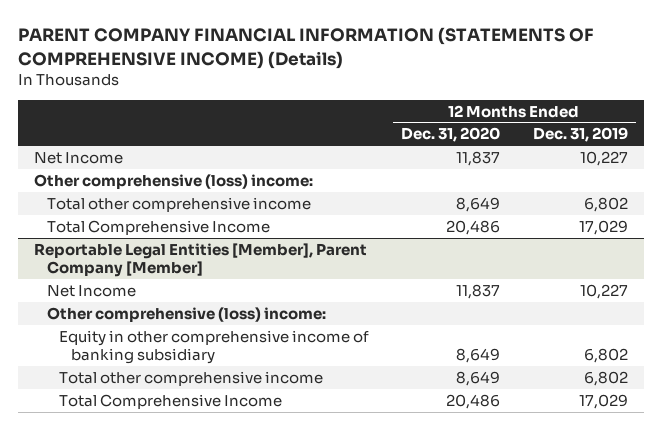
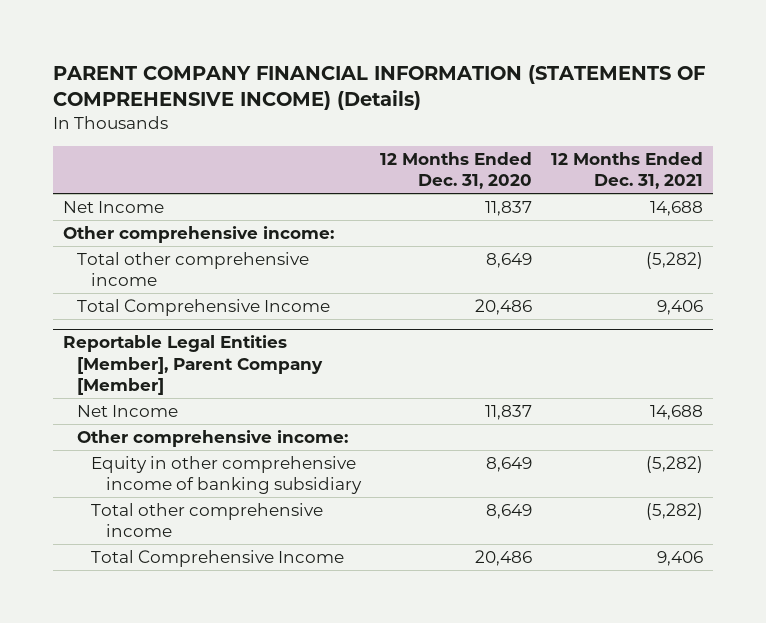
- | 12 Months Ended Dec. 31, 2020 | 12 Months Ended Dec. 31, 2019
+ | 12 Months Ended Dec. 31, 2020 | 12 Months Ended Dec. 31, 2021
- Other comprehensive (loss) income:
+ Other comprehensive income:
@ Reportable Legal Entities [Member], Parent Company [Member]
- Other comprehensive (loss) income:
+ Other comprehensive income:

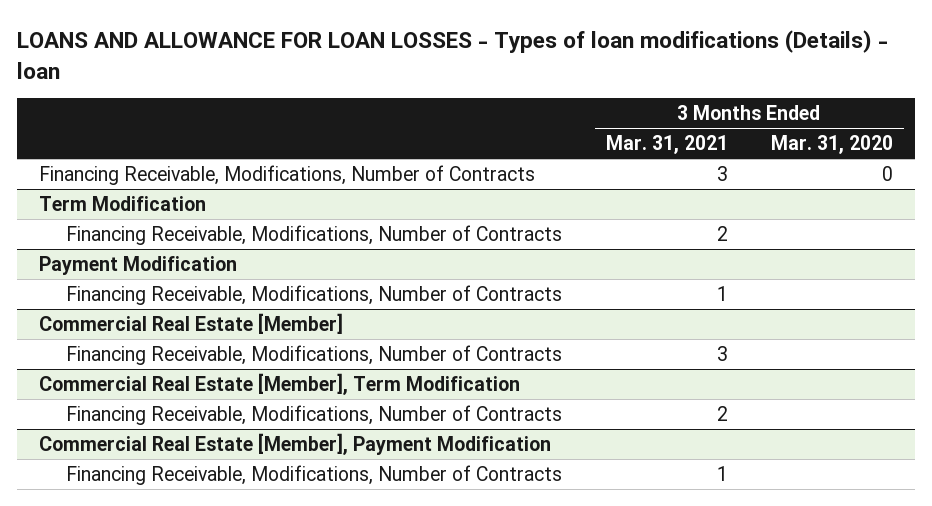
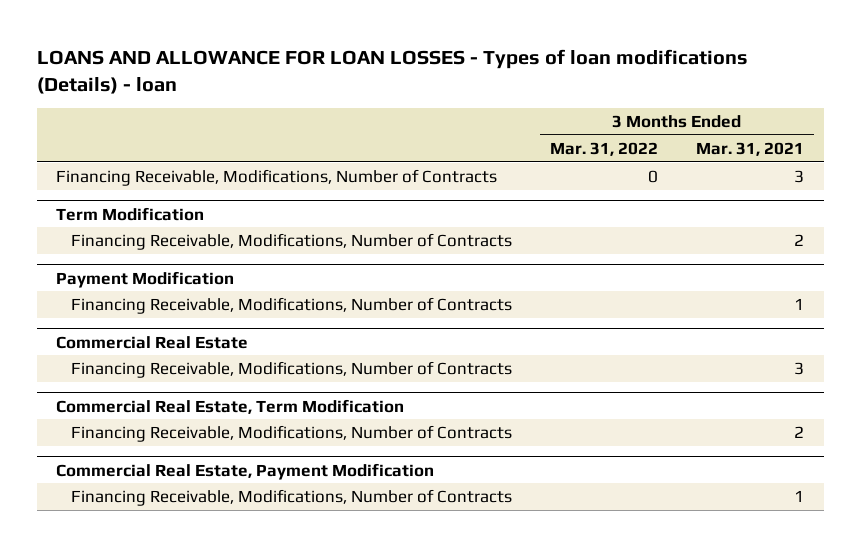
- | 3 Months Ended Mar. 31, 2021 | 3 Months Ended Mar. 31, 2020
+ | 3 Months Ended Mar. 31, 2022 | 3 Months Ended Mar. 31, 2021
- Commercial Real Estate [Member]
+ Commercial Real Estate
- Commercial Real Estate [Member], Term Modification
+ Commercial Real Estate, Term Modification
- Commercial Real Estate [Member], Payment Modification
+ Commercial Real Estate, Payment Modification

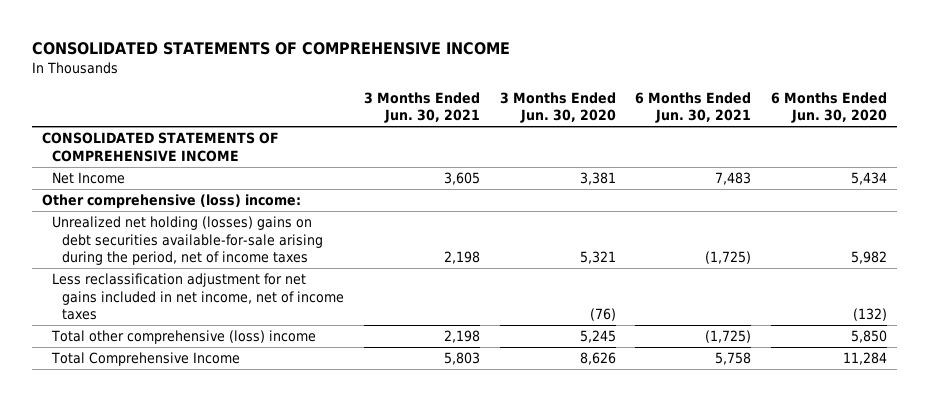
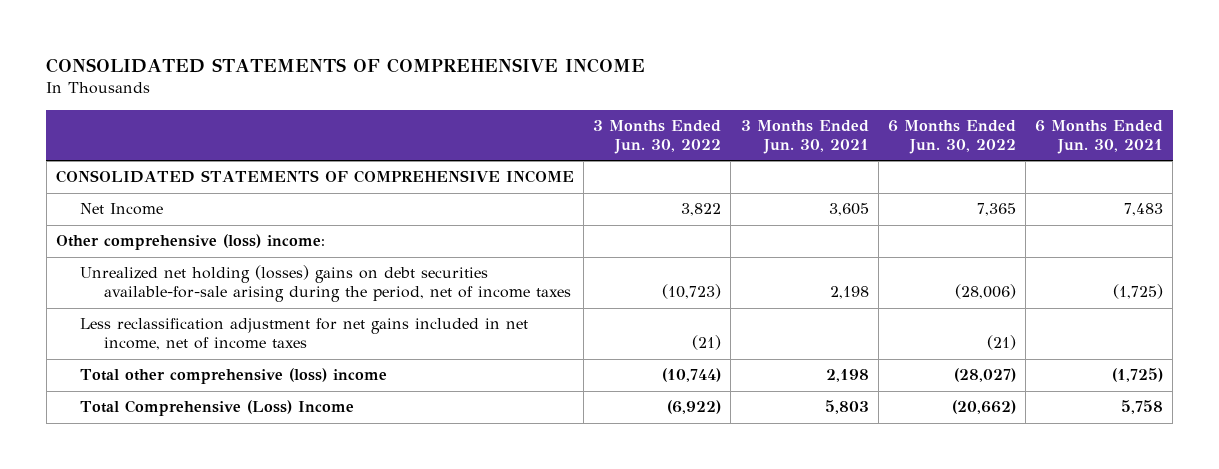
- | 3 Months Ended Jun. 30, 2021 | 3 Months Ended Jun. 30, 2020 | 6 Months Ended Jun. 30, 2021 | 6 Months Ended Jun. 30, 2020
+ | 3 Months Ended Jun. 30, 2022 | 3 Months Ended Jun. 30, 2021 | 6 Months Ended Jun. 30, 2022 | 6 Months Ended Jun. 30, 2021
- Total Comprehensive Income | 5,803 | 8,626 | 5,758 | 11,284
+ Total Comprehensive (Loss) Income | (6,922) | 5,803 | (20,662) | 5,758

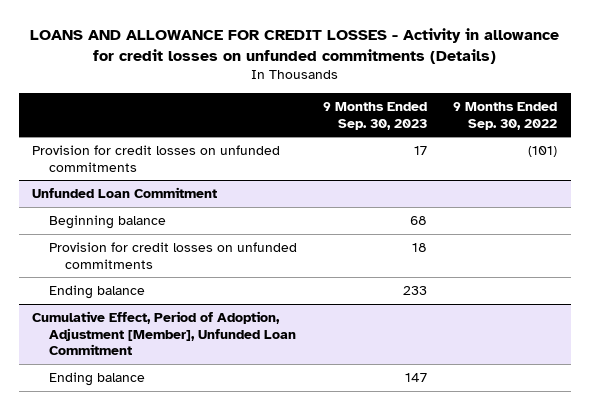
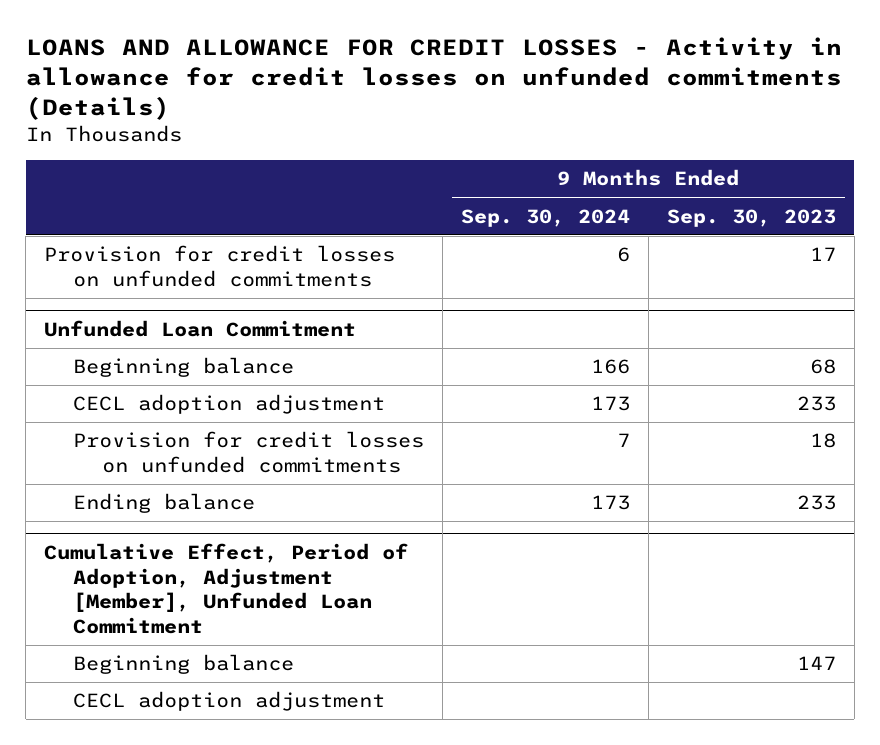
- | 9 Months Ended Sep. 30, 2023 | 9 Months Ended Sep. 30, 2022
+ | 9 Months Ended Sep. 30, 2024 | 9 Months Ended Sep. 30, 2023
@ Unfunded Loan Commitment
+ CECL adoption adjustment | 173 | 233
@ Cumulative Effect, Period of Adoption, Adjustment [Member], Unfunded Loan Commitment
- Ending balance | 147 |
+ Beginning balance | | 147
+ CECL adoption adjustment

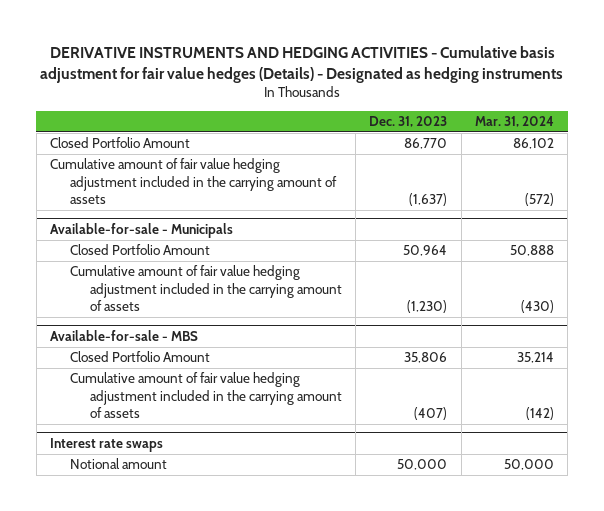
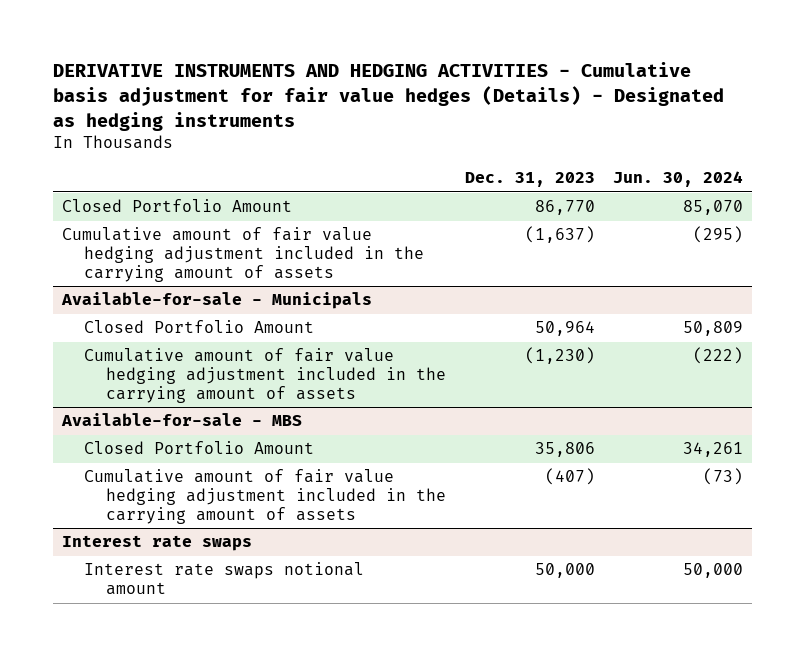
- | Dec. 31, 2023 | Mar. 31, 2024
+ | Dec. 31, 2023 | Jun. 30, 2024
@ Interest rate swaps
- Notional amount | 50,000 | 50,000
+ Interest rate swaps notional amount | 50,000 | 50,000

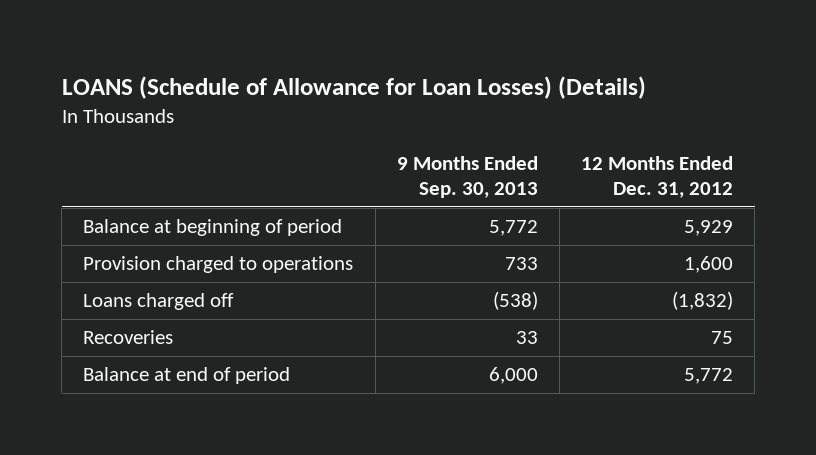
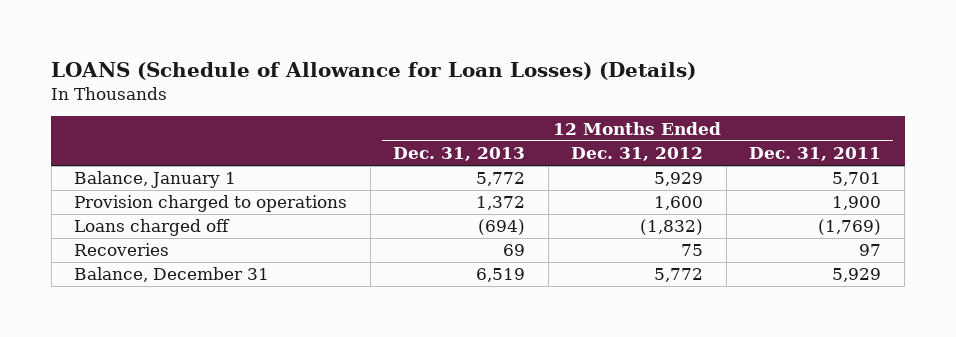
- | 9 Months Ended Sep. 30, 2013 | 12 Months Ended Dec. 31, 2012
+ | 12 Months Ended Dec. 31, 2013 | 12 Months Ended Dec. 31, 2012 | 12 Months Ended Dec. 31, 2011
- Balance at beginning of period | 5,772 | 5,929
+ Balance, January 1 | 5,772 | 5,929 | 5,701
- Balance at end of period | 6,000 | 5,772
+ Balance, December 31 | 6,519 | 5,772 | 5,929

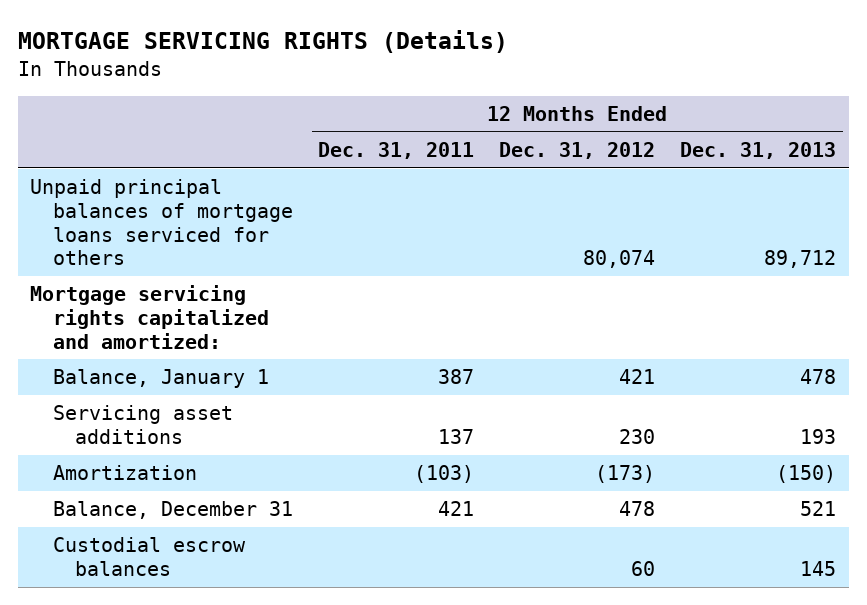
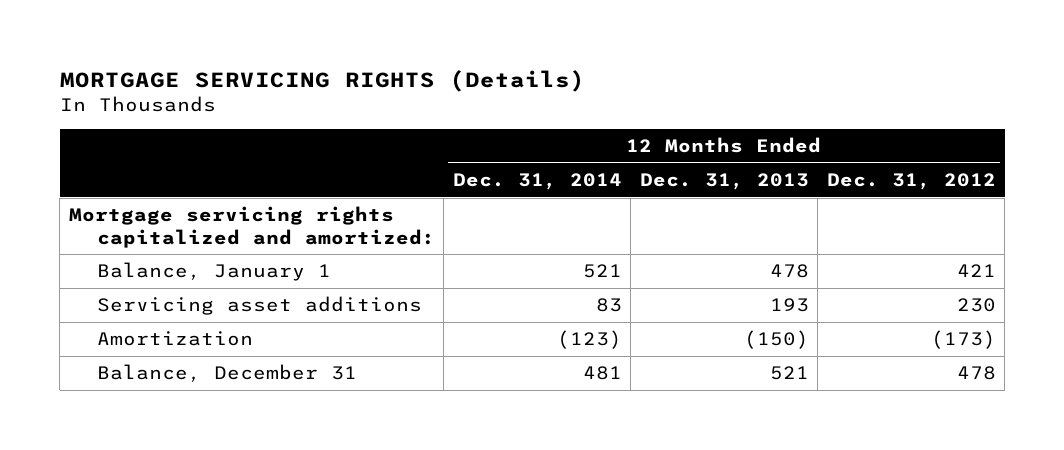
- | 12 Months Ended Dec. 31, 2011 | 12 Months Ended Dec. 31, 2012 | 12 Months Ended Dec. 31, 2013
+ | 12 Months Ended Dec. 31, 2014 | 12 Months Ended Dec. 31, 2013 | 12 Months Ended Dec. 31, 2012
- Unpaid principal balances of mortgage loans serviced for others | | 80,074 | 89,712
- Custodial escrow balances | | 60 | 145

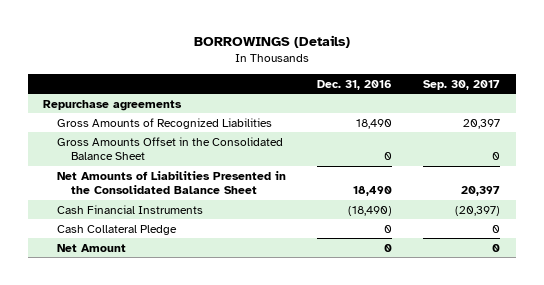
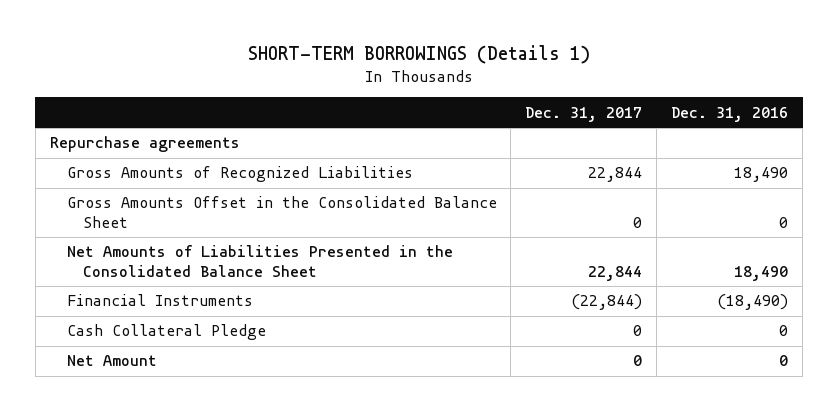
- BORROWINGS (Details)
+ SHORT-TERM BORROWINGS (Details 1)
- | Dec. 31, 2016 | Sep. 30, 2017
+ | Dec. 31, 2017 | Dec. 31, 2016
- Cash Financial Instruments | (18,490) | (20,397)
+ Financial Instruments | (22,844) | (18,490)

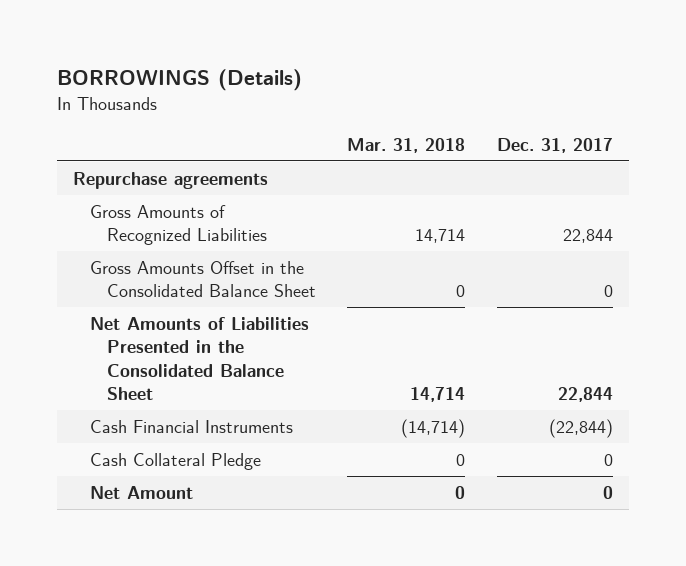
- SHORT-TERM BORROWINGS (Details 1)
+ BORROWINGS (Details)
- | Dec. 31, 2017 | Dec. 31, 2016
+ | Mar. 31, 2018 | Dec. 31, 2017
- Financial Instruments | (22,844) | (18,490)
+ Cash Financial Instruments | (14,714) | (22,844)

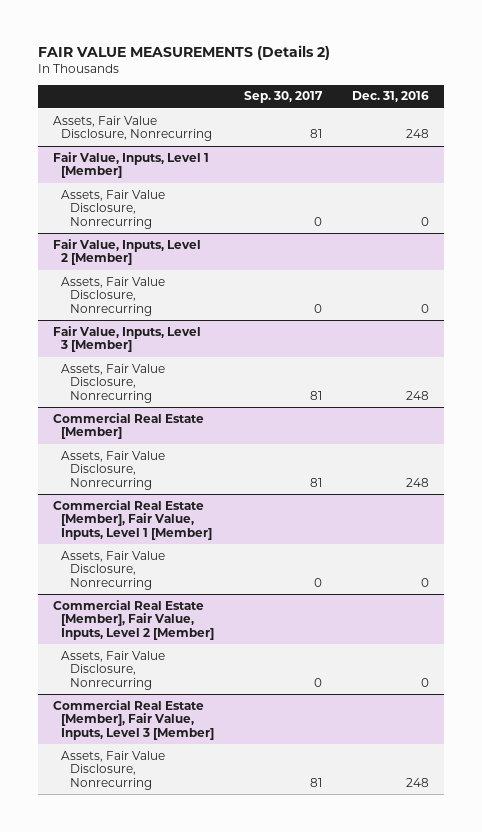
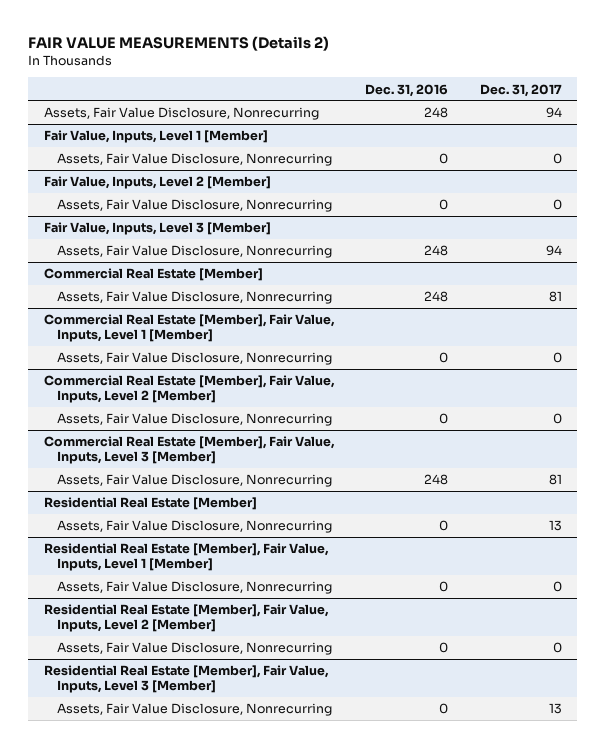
- | Sep. 30, 2017 | Dec. 31, 2016
+ | Dec. 31, 2016 | Dec. 31, 2017
+ Residential Real Estate [Member]
+ Assets, Fair Value Disclosure, Nonrecurring | 0 | 13
+ Residential Real Estate [Member], Fair Value, Inputs, Level 1 [Member]
+ Assets, Fair Value Disclosure, Nonrecurring | 0 | 0
+ Residential Real Estate [Member], Fair Value, Inputs, Level 2 [Member]
+ Assets, Fair Value Disclosure, Nonrecurring | 0 | 0
+ Residential Real Estate [Member], Fair Value, Inputs, Level 3 [Member]
+ Assets, Fair Value Disclosure, Nonrecurring | 0 | 13

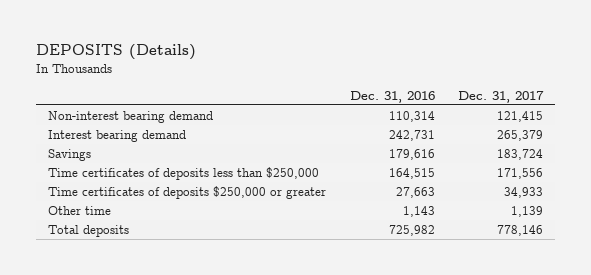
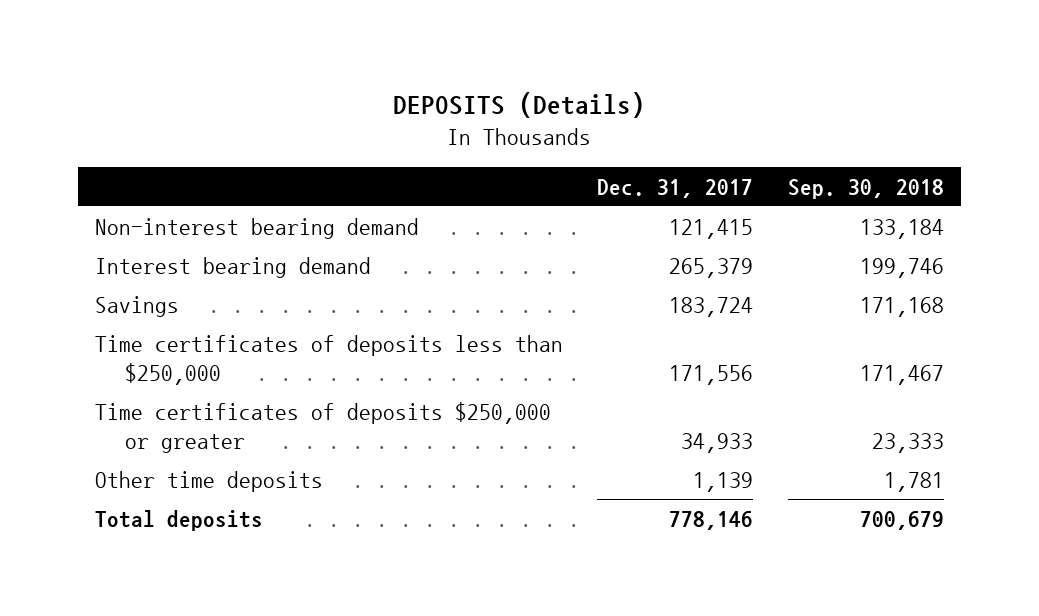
- | Dec. 31, 2016 | Dec. 31, 2017
+ | Dec. 31, 2017 | Sep. 30, 2018
- Other time | 1,143 | 1,139
+ Other time deposits | 1,139 | 1,781

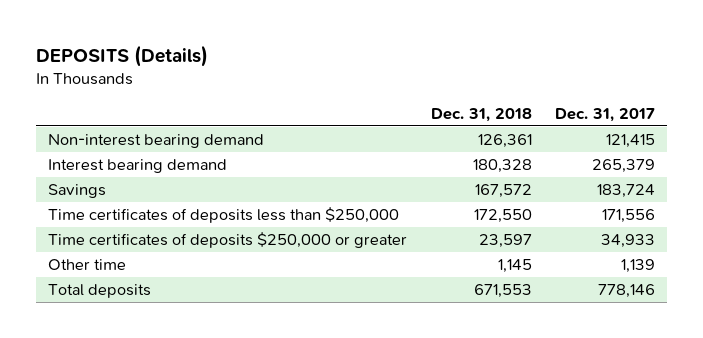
- | Dec. 31, 2017 | Sep. 30, 2018
+ | Dec. 31, 2018 | Dec. 31, 2017
- Other time deposits | 1,139 | 1,781
+ Other time | 1,145 | 1,139

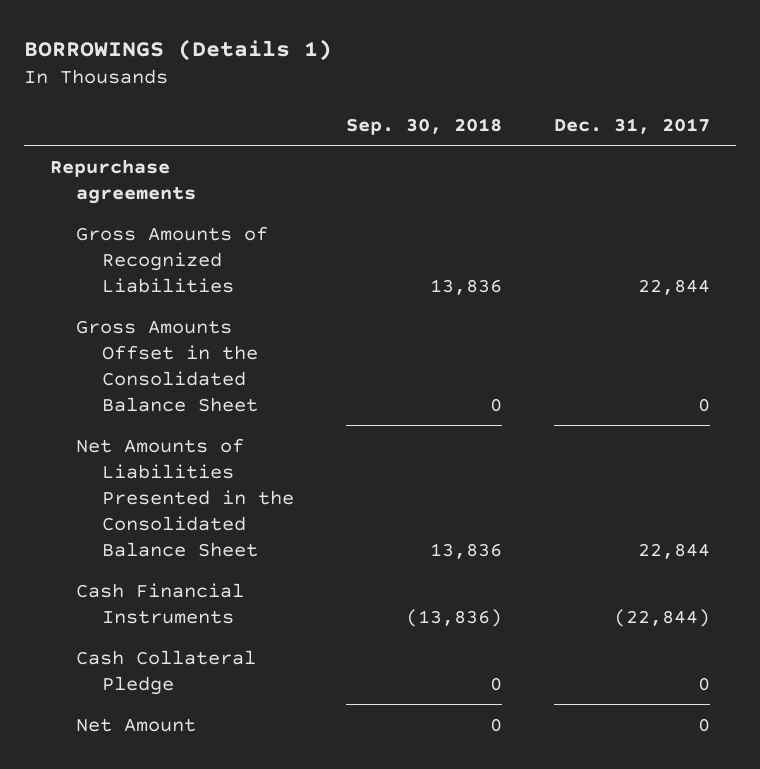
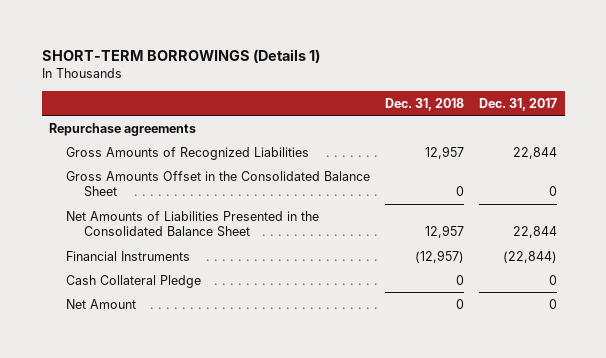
- BORROWINGS (Details 1)
+ SHORT-TERM BORROWINGS (Details 1)
- | Sep. 30, 2018 | Dec. 31, 2017
+ | Dec. 31, 2018 | Dec. 31, 2017
- Cash Financial Instruments | (13,836) | (22,844)
+ Financial Instruments | (12,957) | (22,844)

